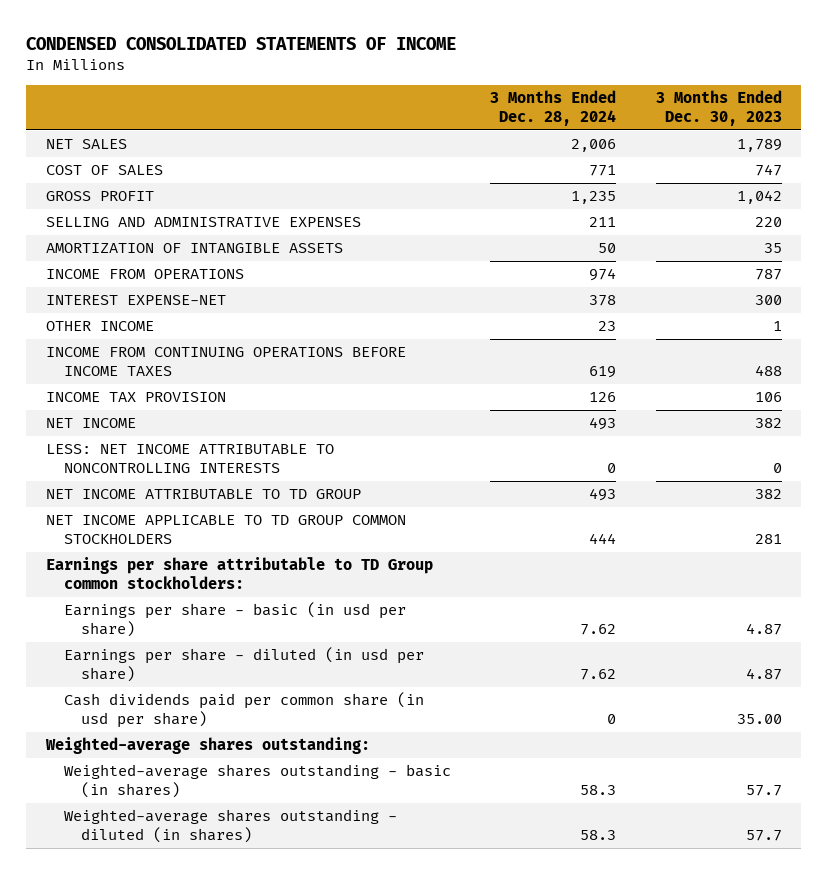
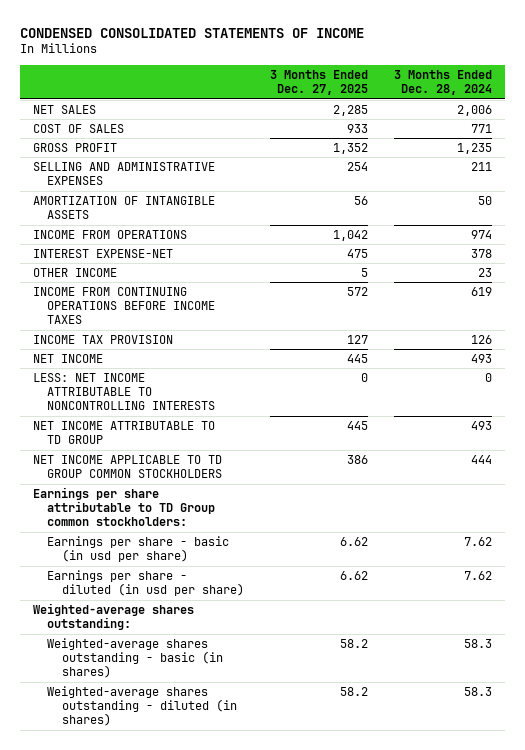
- | 3 Months Ended Dec. 28, 2024 | 3 Months Ended Dec. 30, 2023
+ | 3 Months Ended Dec. 27, 2025 | 3 Months Ended Dec. 28, 2024
- Cash dividends paid per common share (in usd per share) | 0 | 35.00

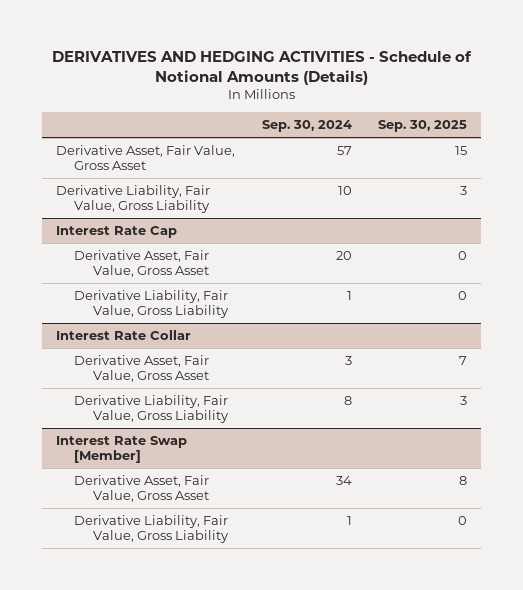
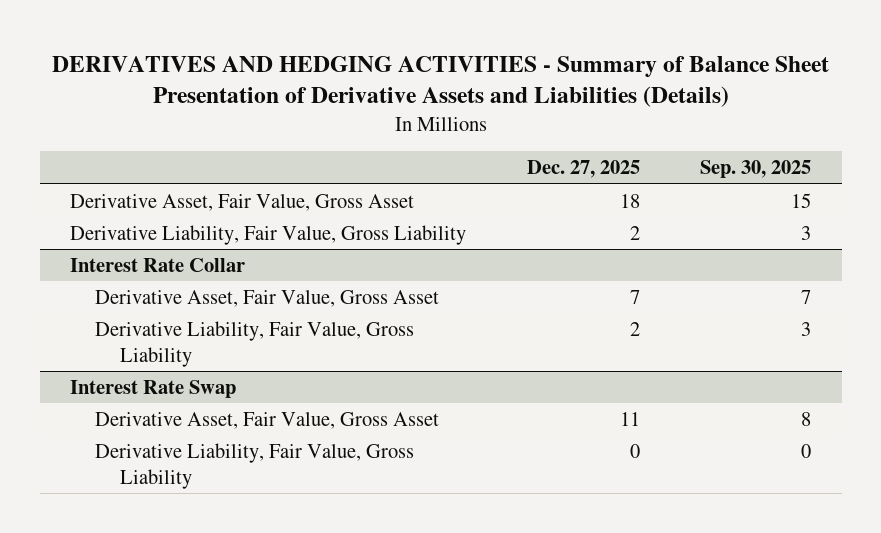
- DERIVATIVES AND HEDGING ACTIVITIES - Schedule of Notional Amounts (Details)
+ DERIVATIVES AND HEDGING ACTIVITIES - Summary of Balance Sheet Presentation of Derivative Assets and Liabilities (Details)
- | Sep. 30, 2024 | Sep. 30, 2025
+ | Dec. 27, 2025 | Sep. 30, 2025
- Interest Rate Cap
- Derivative Asset, Fair Value, Gross Asset | 20 | 0
- Derivative Liability, Fair Value, Gross Liability | 1 | 0
- Interest Rate Swap [Member]
+ Interest Rate Swap

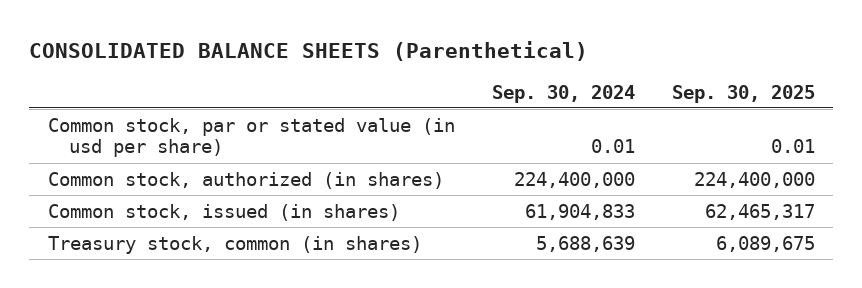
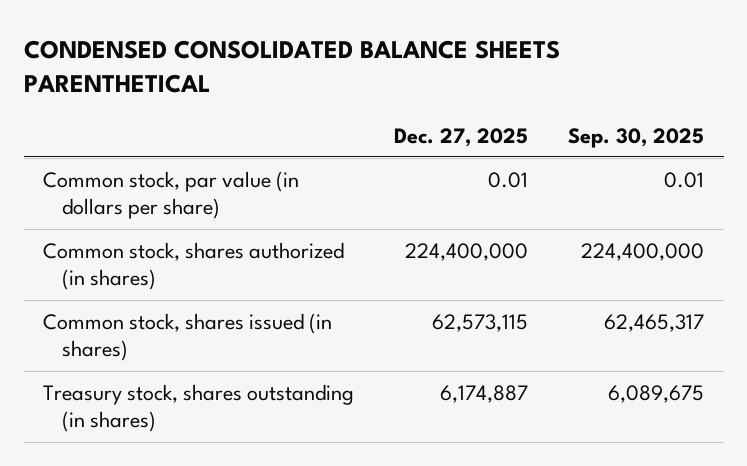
- CONSOLIDATED BALANCE SHEETS (Parenthetical)
+ CONDENSED CONSOLIDATED BALANCE SHEETS PARENTHETICAL
- | Sep. 30, 2024 | Sep. 30, 2025
+ | Dec. 27, 2025 | Sep. 30, 2025
- Common stock, par or stated value (in usd per share) | 0.01 | 0.01
- Common stock, authorized (in shares) | 224,400,000 | 224,400,000
- Common stock, issued (in shares) | 61,904,833 | 62,465,317
- Treasury stock, common (in shares) | 5,688,639 | 6,089,675
+ Common stock, par value (in dollars per share) | 0.01 | 0.01
+ Common stock, shares authorized (in shares) | 224,400,000 | 224,400,000
+ Common stock, shares issued (in shares) | 62,573,115 | 62,465,317
+ Treasury stock, shares outstanding (in shares) | 6,174,887 | 6,089,675

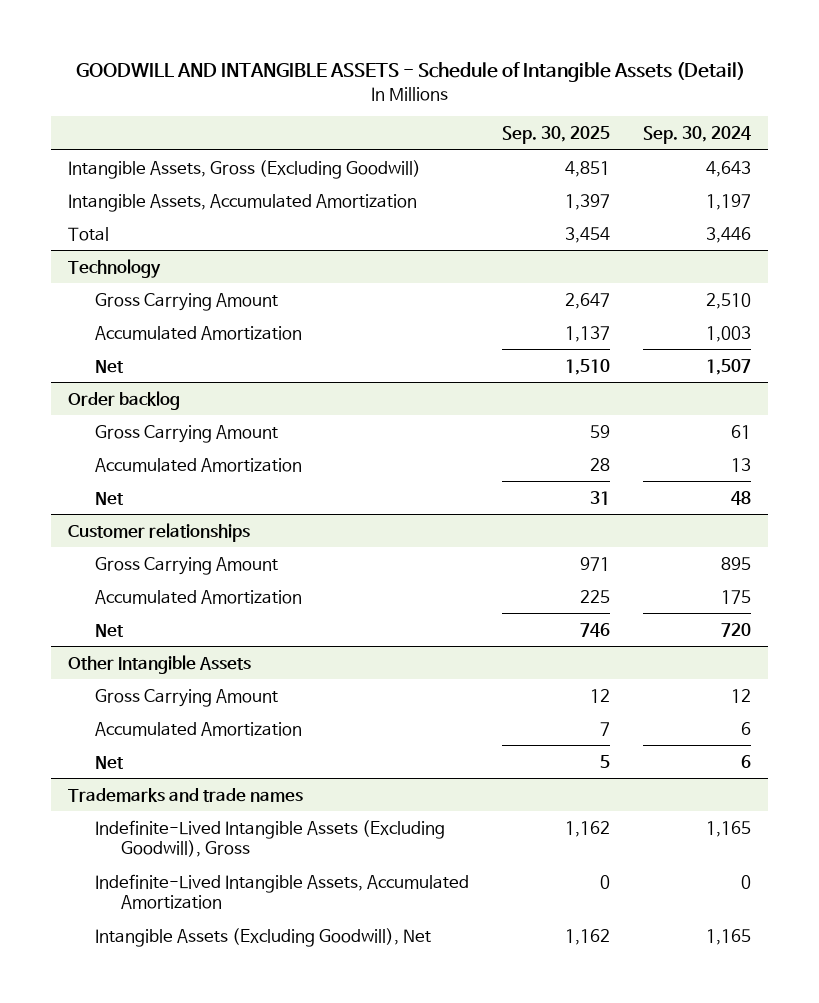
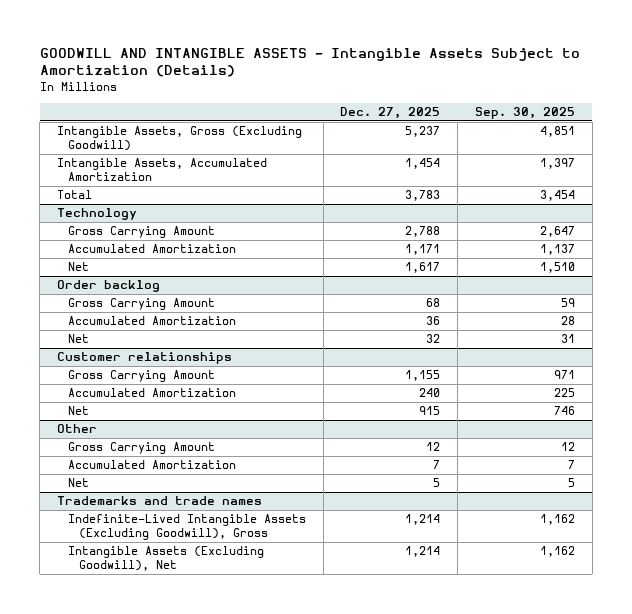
- GOODWILL AND INTANGIBLE ASSETS - Schedule of Intangible Assets (Detail)
+ GOODWILL AND INTANGIBLE ASSETS - Intangible Assets Subject to Amortization (Details)
- | Sep. 30, 2025 | Sep. 30, 2024
+ | Dec. 27, 2025 | Sep. 30, 2025
- Other Intangible Assets
+ Other
@ Trademarks and trade names
- Indefinite-Lived Intangible Assets, Accumulated Amortization | 0 | 0

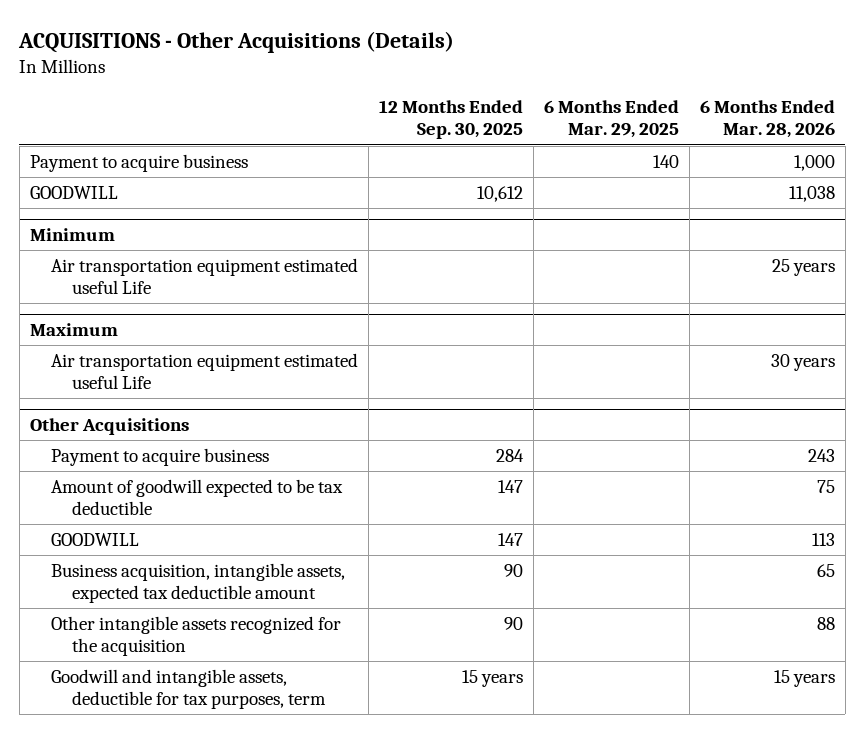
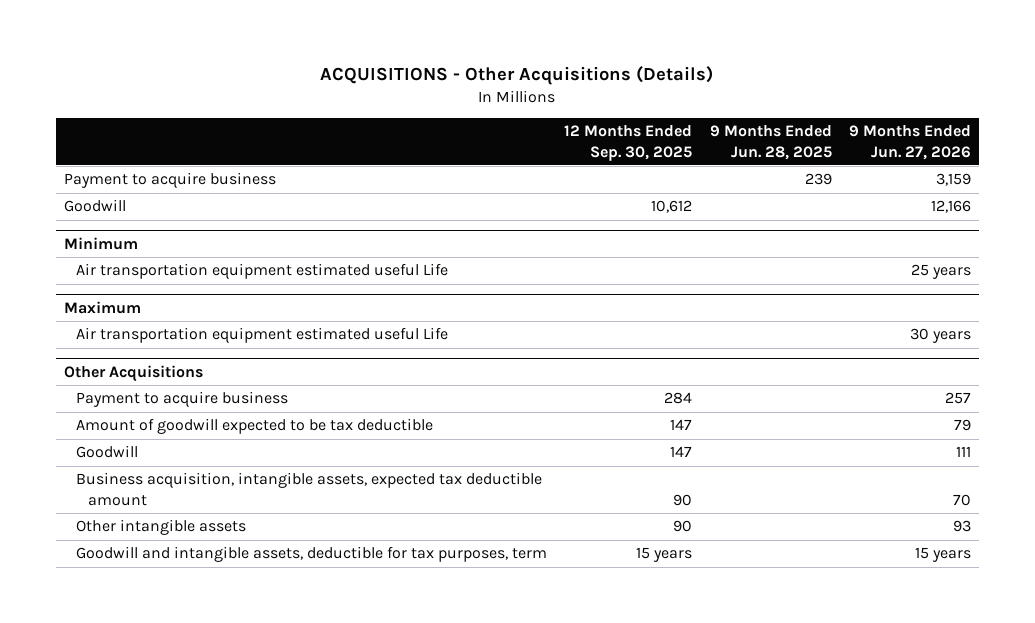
- | 12 Months Ended Sep. 30, 2025 | 6 Months Ended Mar. 29, 2025 | 6 Months Ended Mar. 28, 2026
+ | 12 Months Ended Sep. 30, 2025 | 9 Months Ended Jun. 28, 2025 | 9 Months Ended Jun. 27, 2026
- GOODWILL | 10,612 | | 11,038
+ Goodwill | 10,612 | | 12,166
@ Other Acquisitions
- GOODWILL | 147 | | 113
+ Goodwill | 147 | | 111
- Other intangible assets recognized for the acquisition | 90 | | 88
+ Other intangible assets | 90 | | 93

